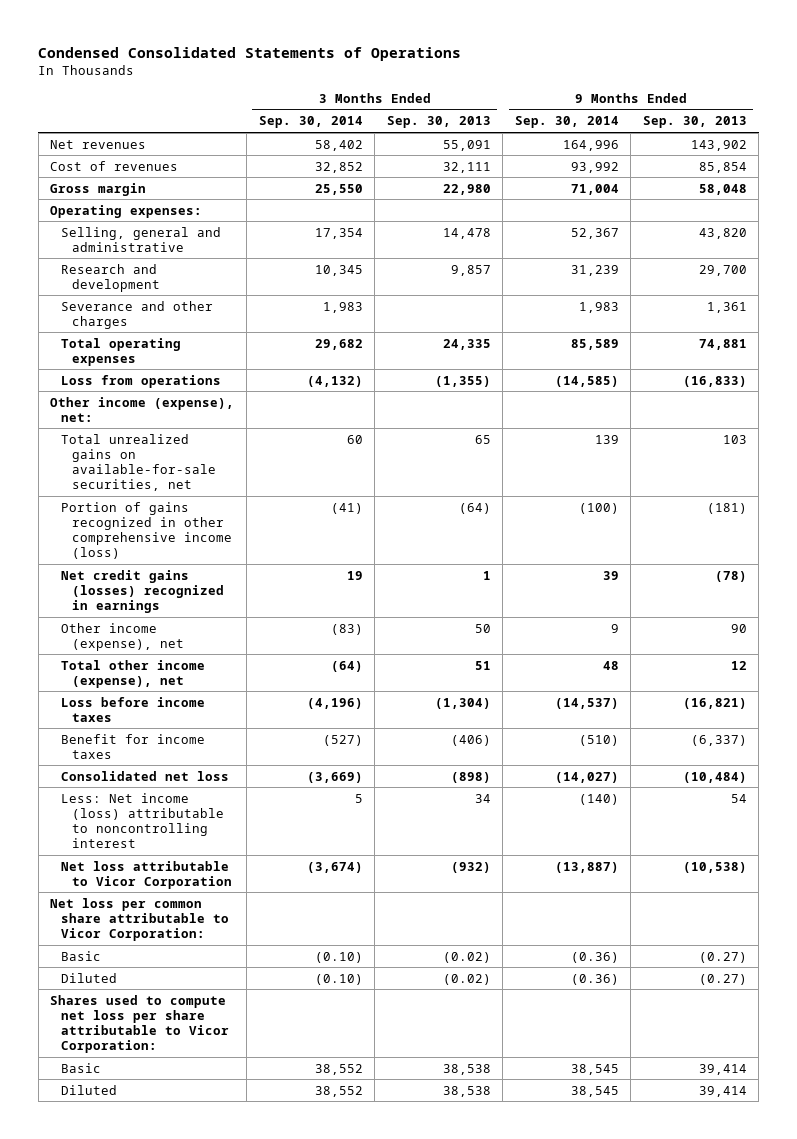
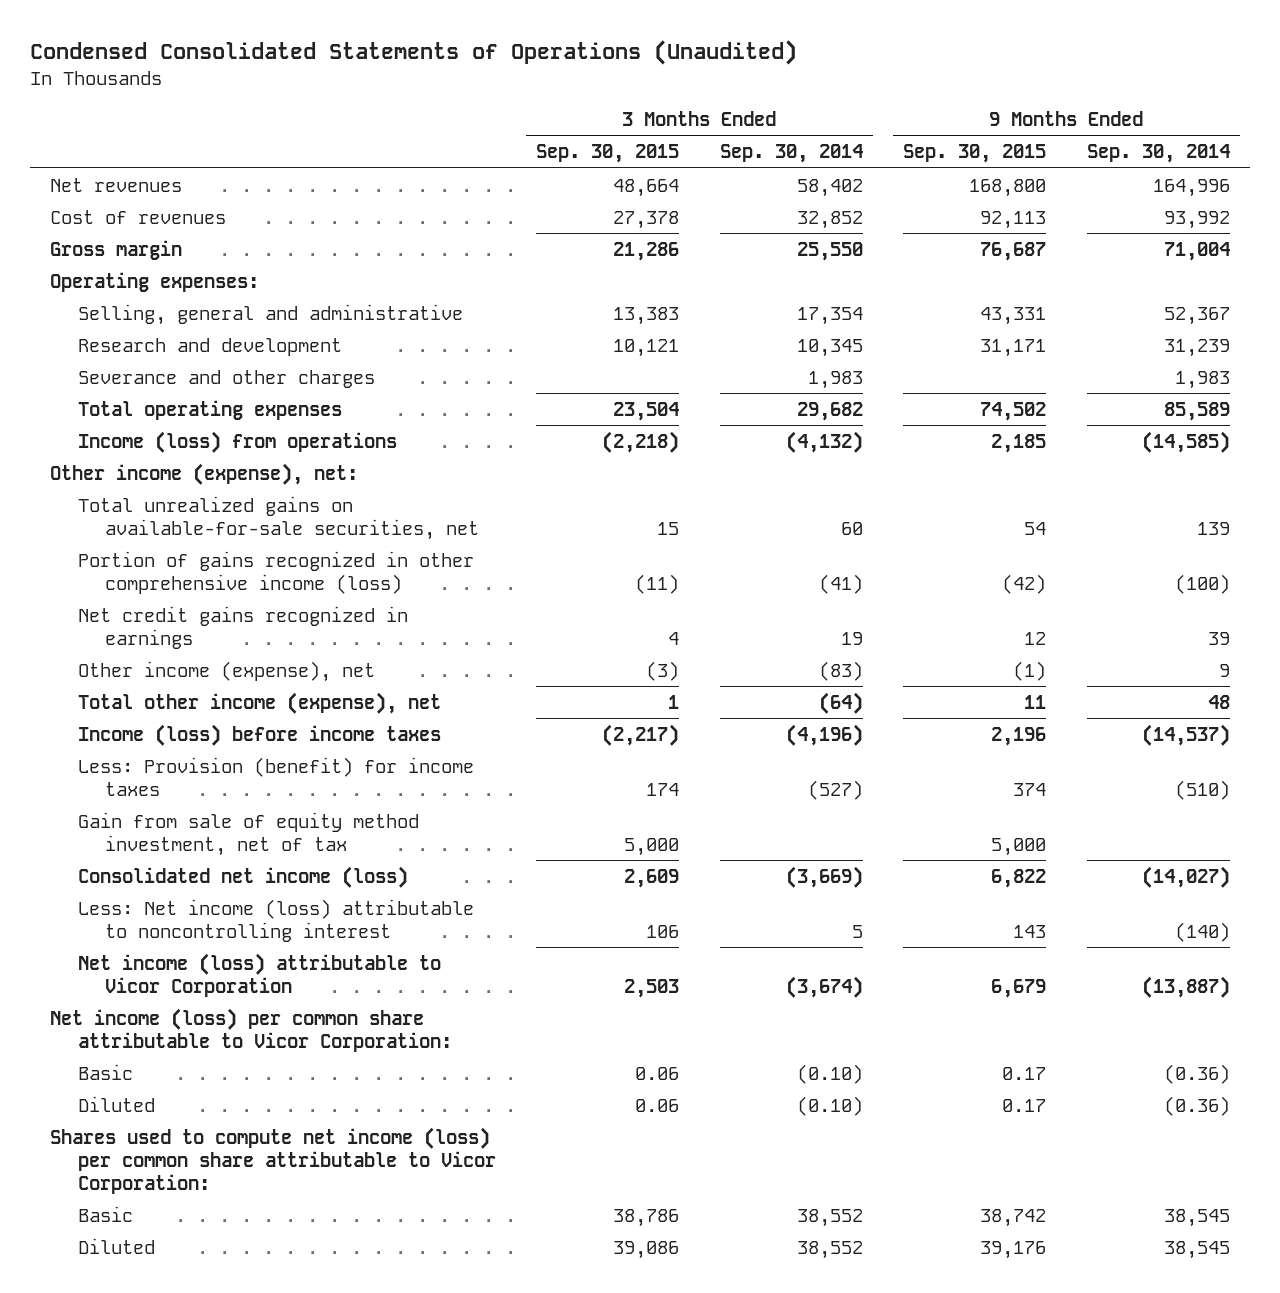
- Condensed Consolidated Statements of Operations
+ Condensed Consolidated Statements of Operations (Unaudited)
- | 3 Months Ended Sep. 30, 2014 | 3 Months Ended Sep. 30, 2013 | 9 Months Ended Sep. 30, 2014 | 9 Months Ended Sep. 30, 2013
+ | 3 Months Ended Sep. 30, 2015 | 3 Months Ended Sep. 30, 2014 | 9 Months Ended Sep. 30, 2015 | 9 Months Ended Sep. 30, 2014
- Loss from operations | (4,132) | (1,355) | (14,585) | (16,833)
+ Income (loss) from operations | (2,218) | (4,132) | 2,185 | (14,585)
- Net credit gains (losses) recognized in earnings | 19 | 1 | 39 | (78)
+ Net credit gains recognized in earnings | 4 | 19 | 12 | 39
- Loss before income taxes | (4,196) | (1,304) | (14,537) | (16,821)
- Benefit for income taxes | (527) | (406) | (510) | (6,337)
- Consolidated net loss | (3,669) | (898) | (14,027) | (10,484)
+ Income (loss) before income taxes | (2,217) | (4,196) | 2,196 | (14,537)
+ Less: Provision (benefit) for income taxes | 174 | (527) | 374 | (510)
+ Gain from sale of equity method investment, net of tax | 5,000 | | 5,000 |
+ Consolidated net income (loss) | 2,609 | (3,669) | 6,822 | (14,027)
- Net loss attributable to Vicor Corporation | (3,674) | (932) | (13,887) | (10,538)
- Net loss per common share attributable to Vicor Corporation:
+ Net income (loss) attributable to Vicor Corporation | 2,503 | (3,674) | 6,679 | (13,887)
+ Net income (loss) per common share attributable to Vicor Corporation:
- Shares used to compute net loss per share attributable to Vicor Corporation:
+ Shares used to compute net income (loss) per common share attributable to Vicor Corporation:

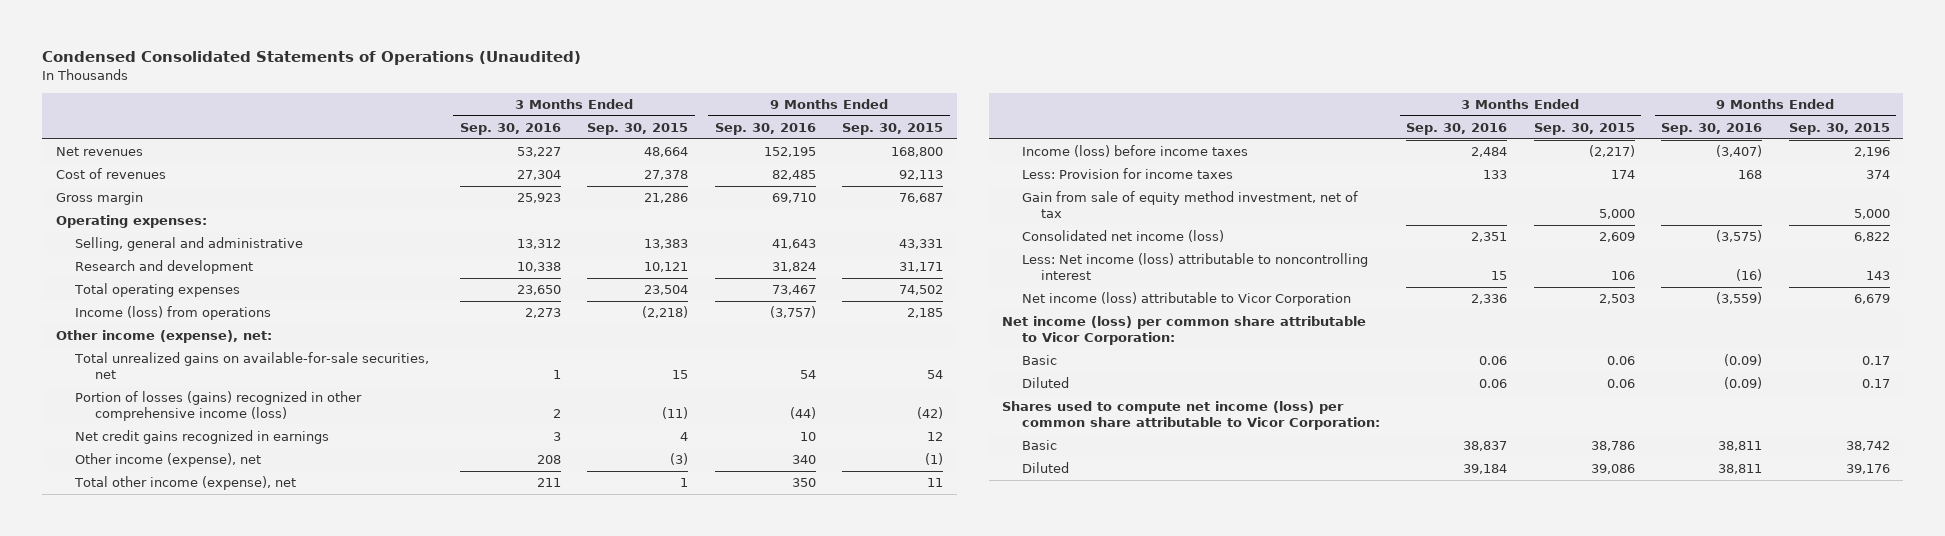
- | 3 Months Ended Sep. 30, 2015 | 3 Months Ended Sep. 30, 2014 | 9 Months Ended Sep. 30, 2015 | 9 Months Ended Sep. 30, 2014
+ | 3 Months Ended Sep. 30, 2016 | 3 Months Ended Sep. 30, 2015 | 9 Months Ended Sep. 30, 2016 | 9 Months Ended Sep. 30, 2015
- Severance and other charges | | 1,983 | | 1,983
- Portion of gains recognized in other comprehensive income (loss) | (11) | (41) | (42) | (100)
+ Portion of losses (gains) recognized in other comprehensive income (loss) | 2 | (11) | (44) | (42)
- Less: Provision (benefit) for income taxes | 174 | (527) | 374 | (510)
+ Less: Provision for income taxes | 133 | 174 | 168 | 374

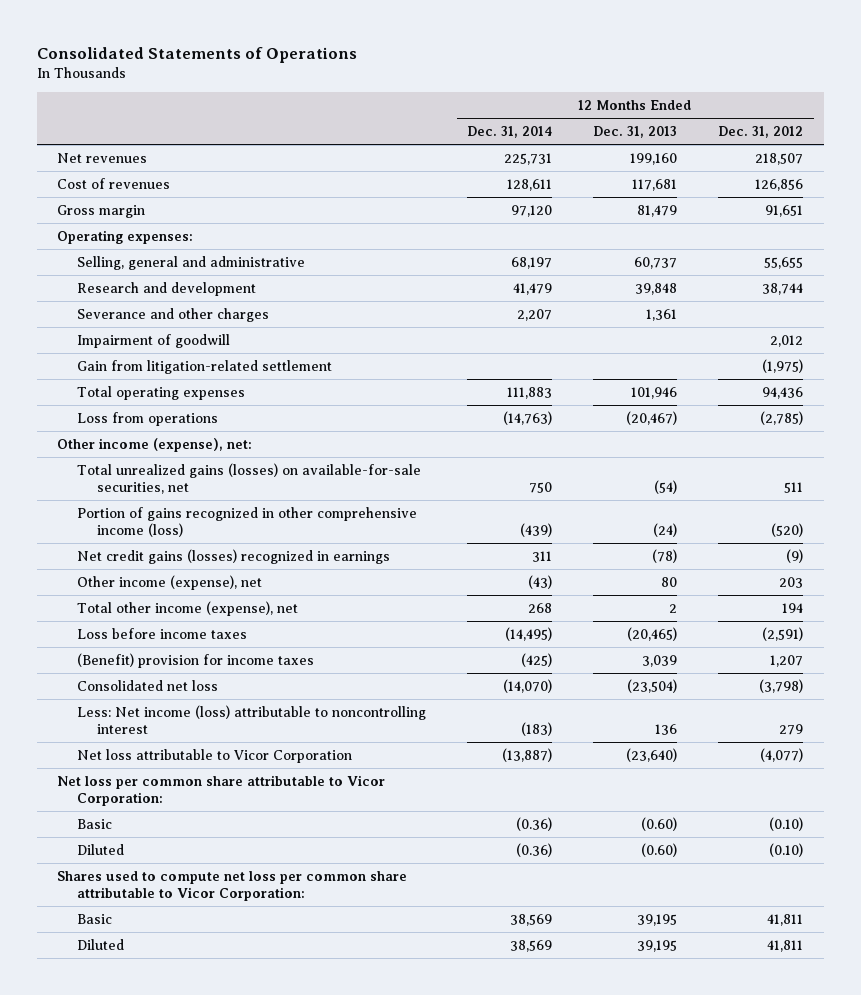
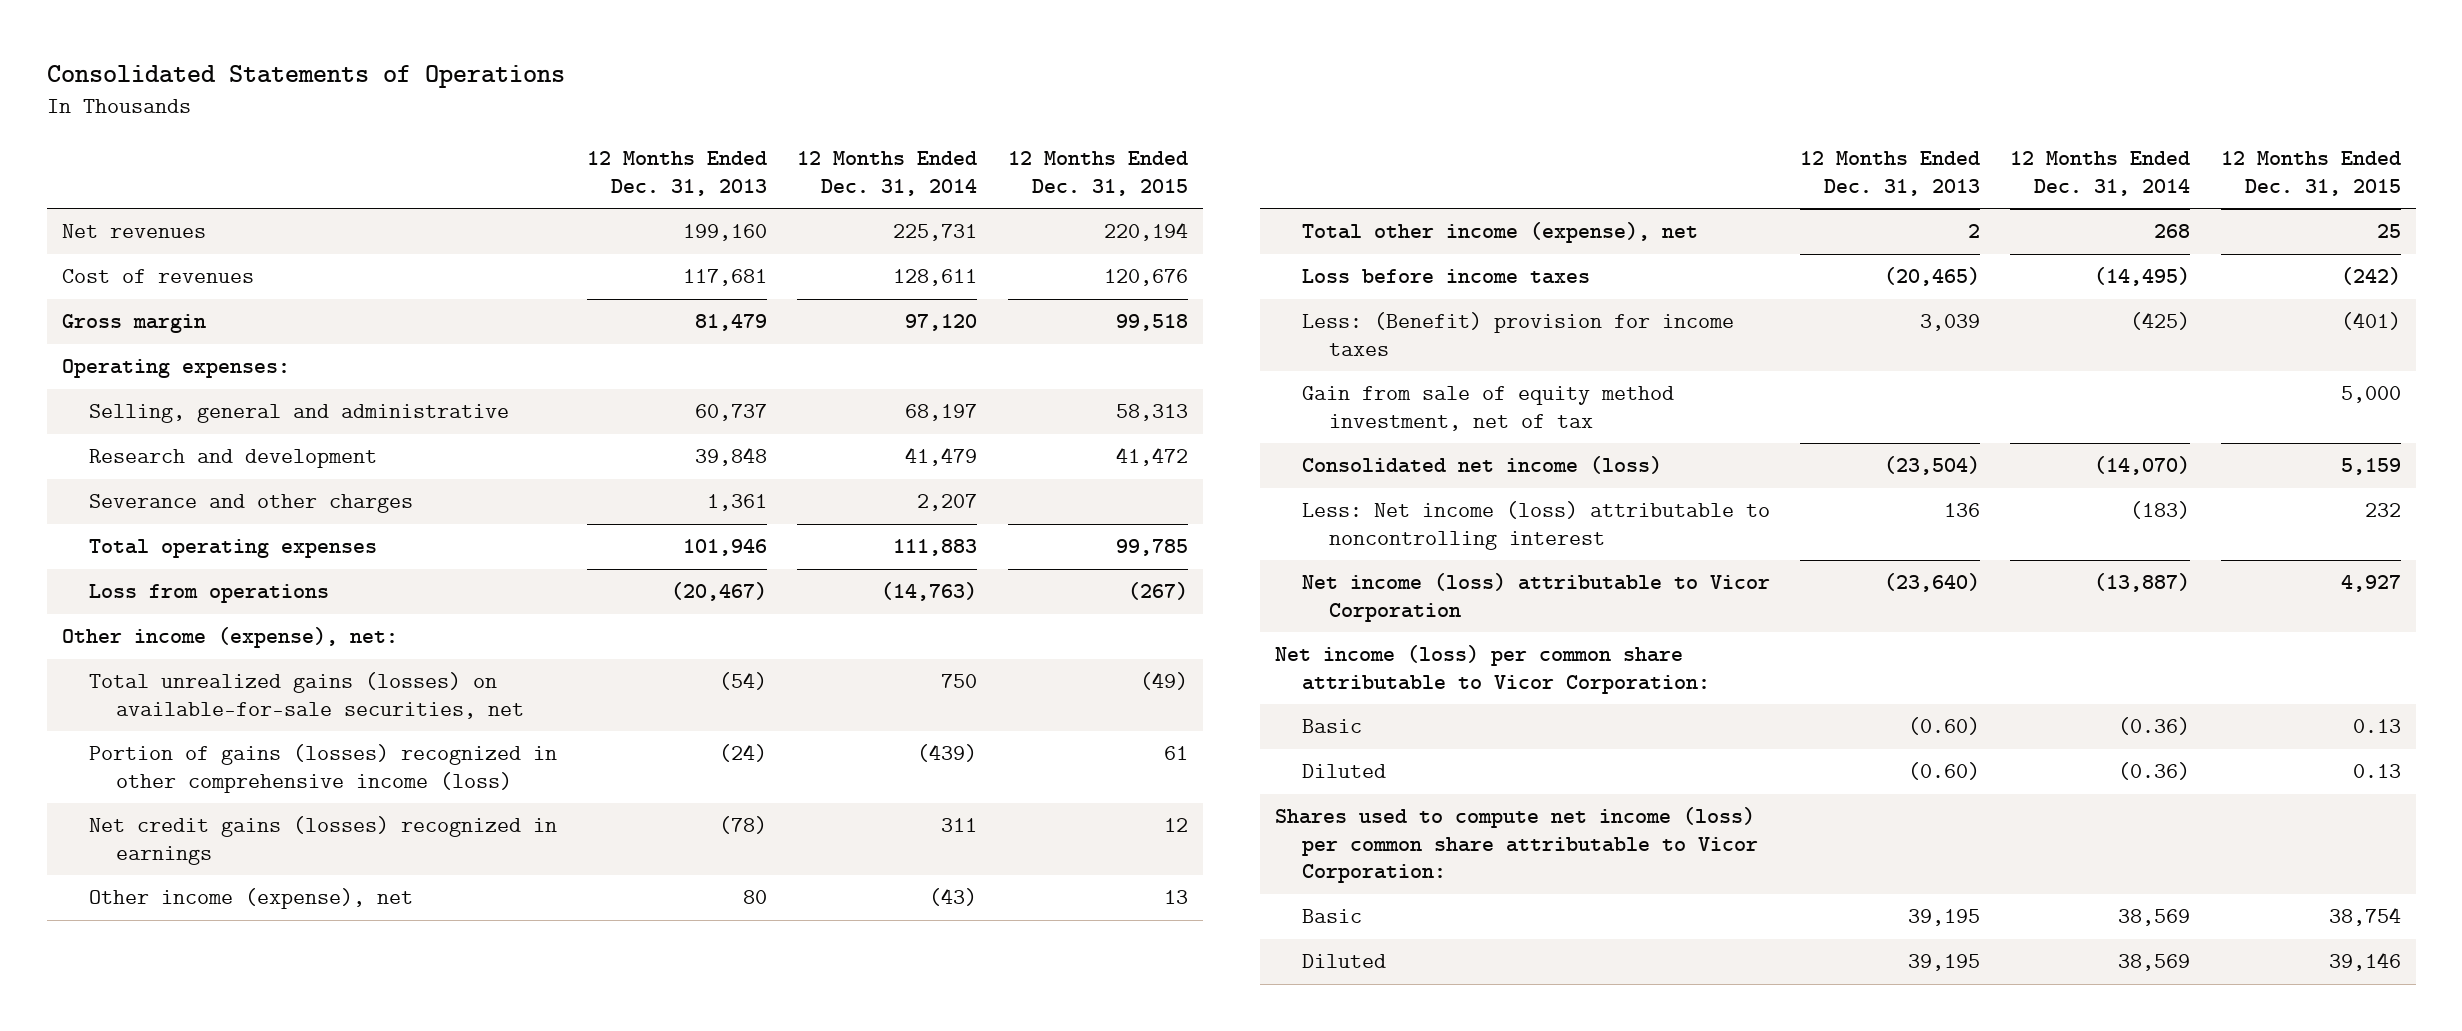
- | 12 Months Ended Dec. 31, 2014 | 12 Months Ended Dec. 31, 2013 | 12 Months Ended Dec. 31, 2012
+ | 12 Months Ended Dec. 31, 2013 | 12 Months Ended Dec. 31, 2014 | 12 Months Ended Dec. 31, 2015
- Impairment of goodwill | | | 2,012
- Gain from litigation-related settlement | | | (1,975)
- Portion of gains recognized in other comprehensive income (loss) | (439) | (24) | (520)
+ Portion of gains (losses) recognized in other comprehensive income (loss) | (24) | (439) | 61
- (Benefit) provision for income taxes | (425) | 3,039 | 1,207
- Consolidated net loss | (14,070) | (23,504) | (3,798)
+ Less: (Benefit) provision for income taxes | 3,039 | (425) | (401)
+ Gain from sale of equity method investment, net of tax | | | 5,000
+ Consolidated net income (loss) | (23,504) | (14,070) | 5,159
- Net loss attributable to Vicor Corporation | (13,887) | (23,640) | (4,077)
- Net loss per common share attributable to Vicor Corporation:
+ Net income (loss) attributable to Vicor Corporation | (23,640) | (13,887) | 4,927
+ Net income (loss) per common share attributable to Vicor Corporation:
- Shares used to compute net loss per common share attributable to Vicor Corporation:
+ Shares used to compute net income (loss) per common share attributable to Vicor Corporation:

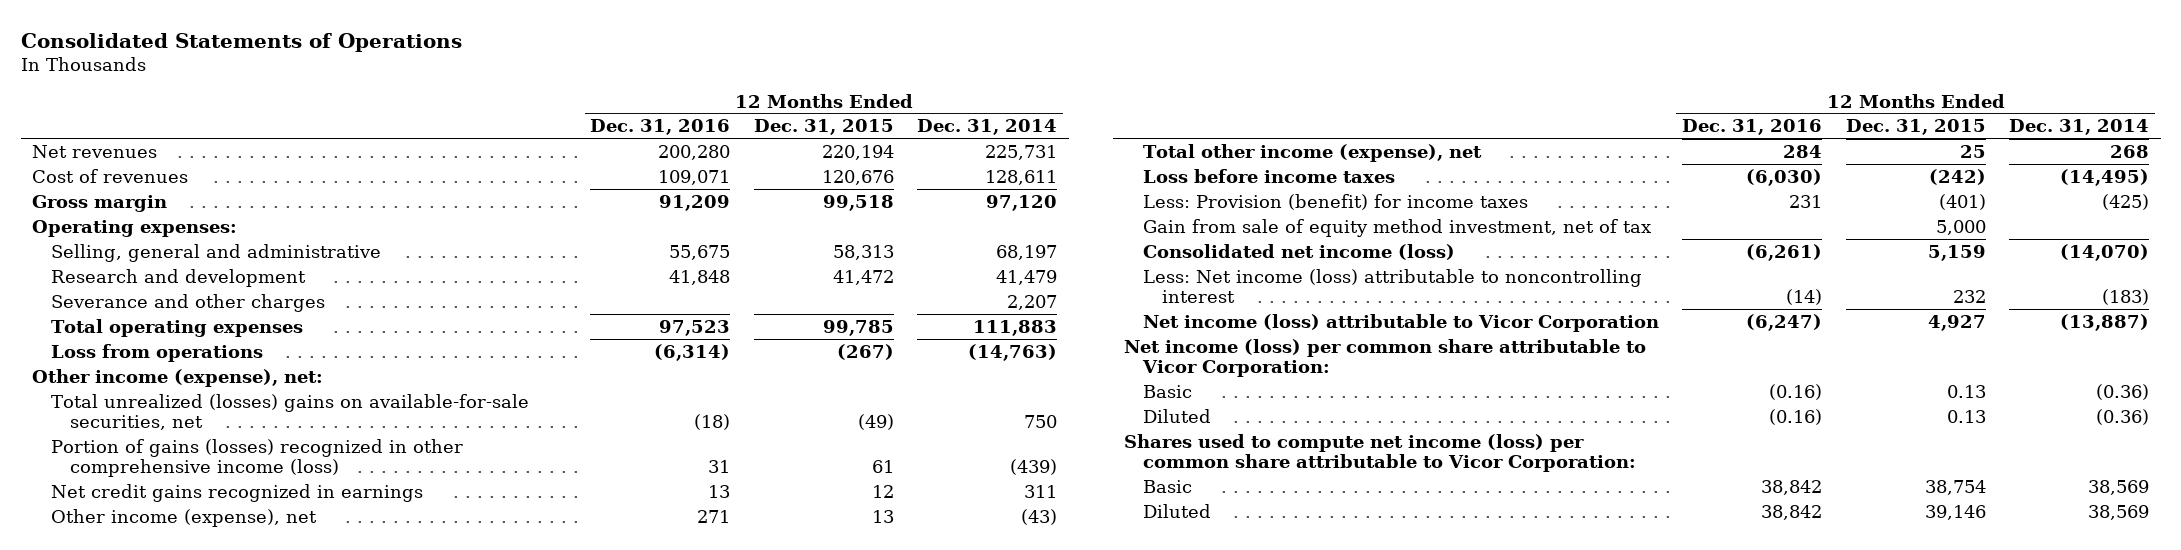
- | 12 Months Ended Dec. 31, 2013 | 12 Months Ended Dec. 31, 2014 | 12 Months Ended Dec. 31, 2015
+ | 12 Months Ended Dec. 31, 2016 | 12 Months Ended Dec. 31, 2015 | 12 Months Ended Dec. 31, 2014
- Total unrealized gains (losses) on available-for-sale securities, net | (54) | 750 | (49)
+ Total unrealized (losses) gains on available-for-sale securities, net | (18) | (49) | 750
- Net credit gains (losses) recognized in earnings | (78) | 311 | 12
+ Net credit gains recognized in earnings | 13 | 12 | 311
- Less: (Benefit) provision for income taxes | 3,039 | (425) | (401)
+ Less: Provision (benefit) for income taxes | 231 | (401) | (425)

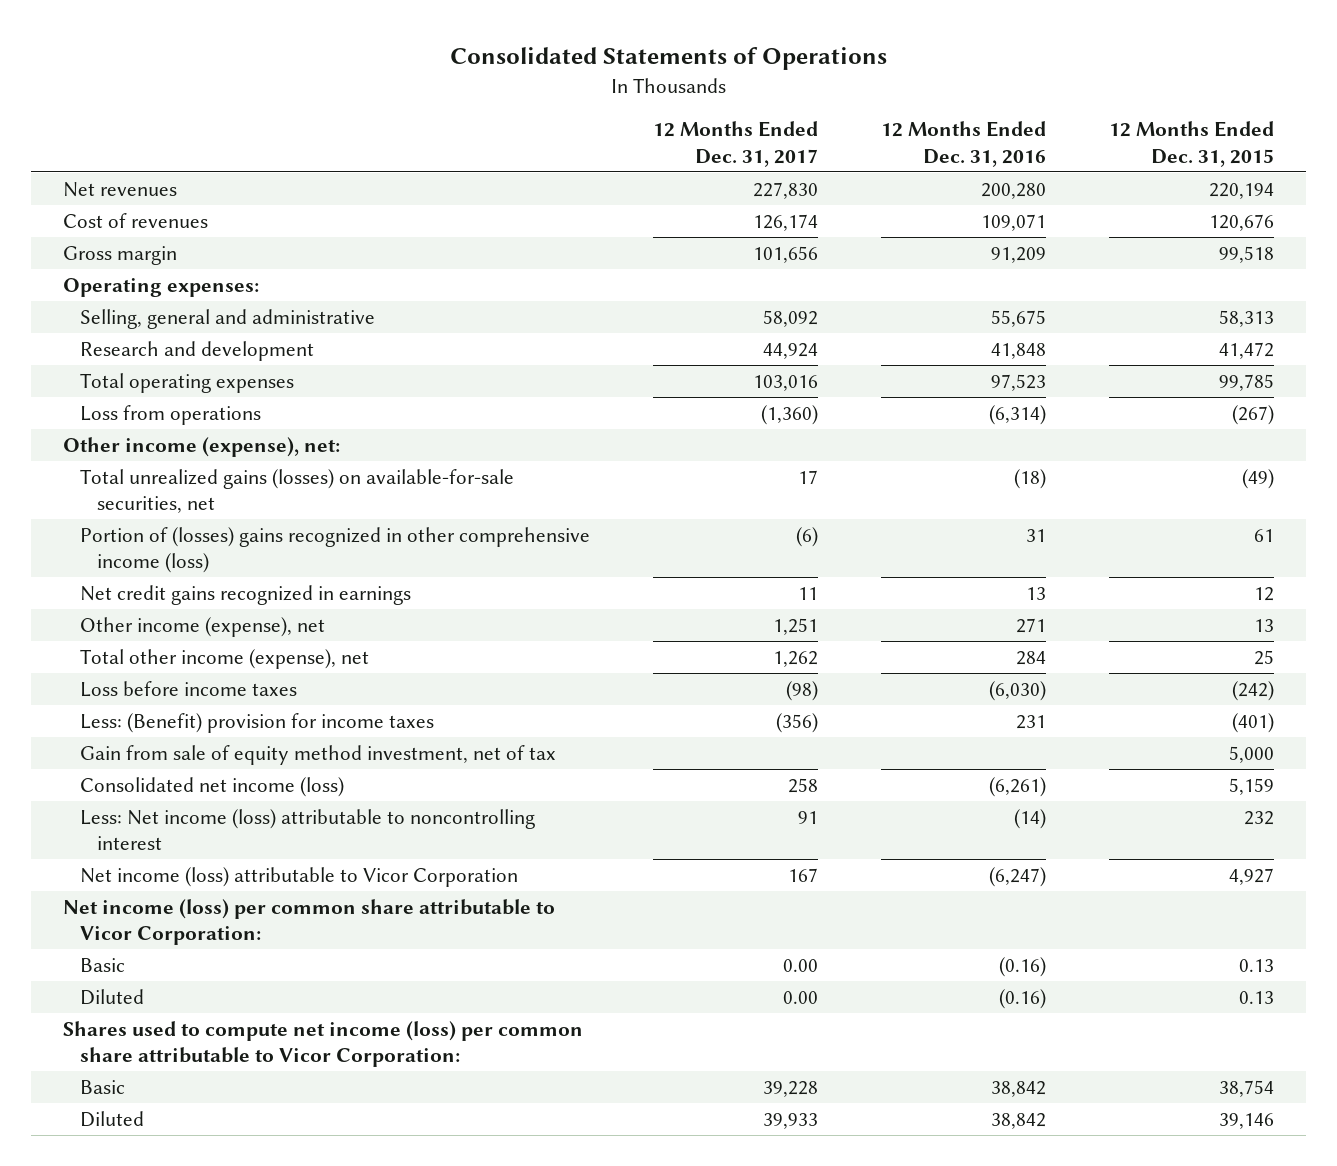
- | 12 Months Ended Dec. 31, 2016 | 12 Months Ended Dec. 31, 2015 | 12 Months Ended Dec. 31, 2014
+ | 12 Months Ended Dec. 31, 2017 | 12 Months Ended Dec. 31, 2016 | 12 Months Ended Dec. 31, 2015
- Severance and other charges | | | 2,207
- Total unrealized (losses) gains on available-for-sale securities, net | (18) | (49) | 750
- Portion of gains (losses) recognized in other comprehensive income (loss) | 31 | 61 | (439)
+ Total unrealized gains (losses) on available-for-sale securities, net | 17 | (18) | (49)
+ Portion of (losses) gains recognized in other comprehensive income (loss) | (6) | 31 | 61
- Less: Provision (benefit) for income taxes | 231 | (401) | (425)
+ Less: (Benefit) provision for income taxes | (356) | 231 | (401)

